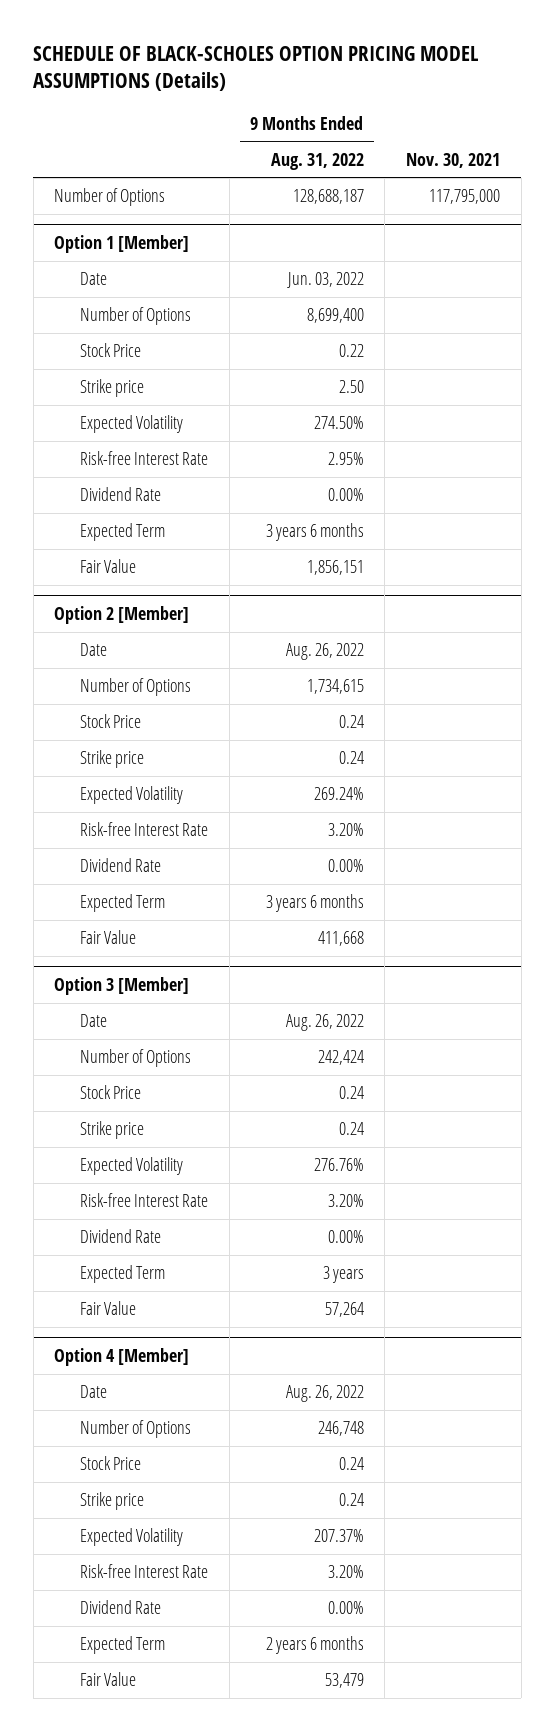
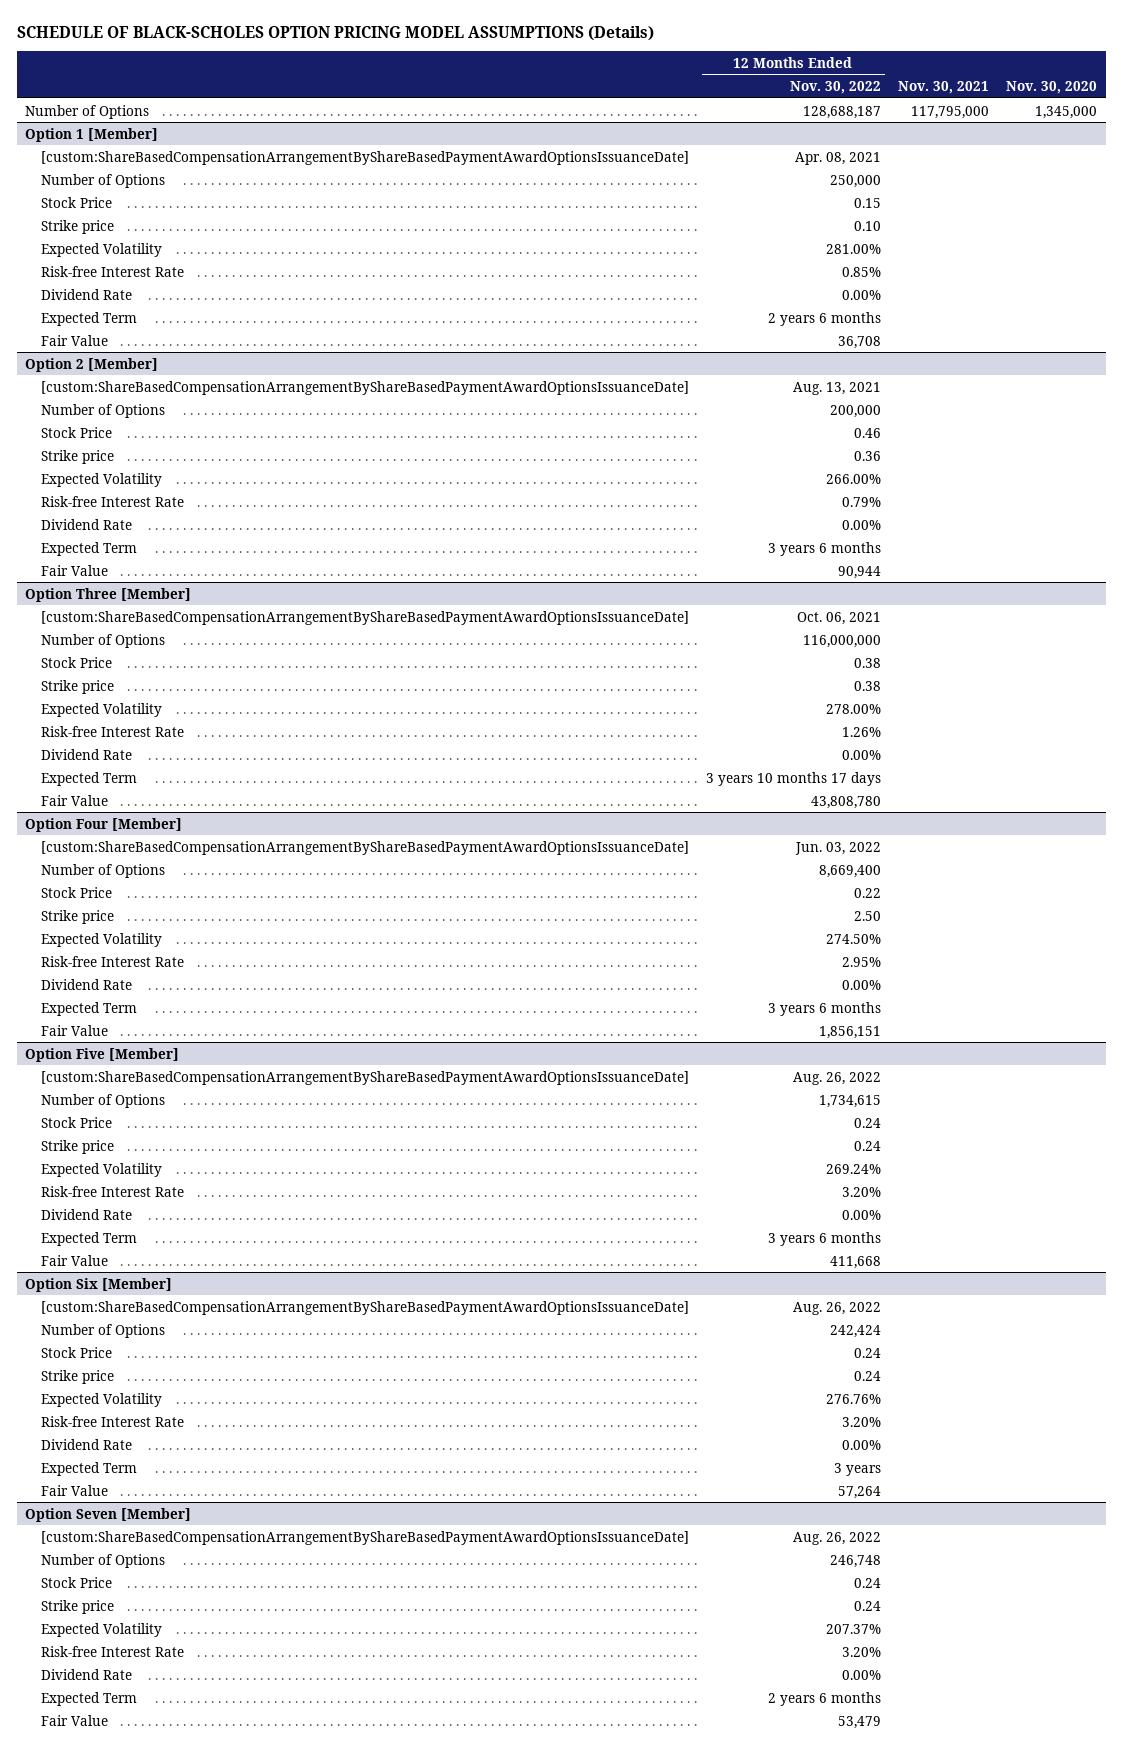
- | 9 Months Ended Aug. 31, 2022 | Nov. 30, 2021
+ | 12 Months Ended Nov. 30, 2022 | Nov. 30, 2021 | Nov. 30, 2020
@ Option 1 [Member]
- Date | Jun. 03, 2022 |
+ [custom:ShareBasedCompensationArrangementByShareBasedPaymentAwardOptionsIssuanceDate] | Apr. 08, 2021 | |
@ Option 2 [Member]
- Date | Aug. 26, 2022 |
+ [custom:ShareBasedCompensationArrangementByShareBasedPaymentAwardOptionsIssuanceDate] | Aug. 13, 2021 | |
- Option 3 [Member]
- Date | Aug. 26, 2022 |
+ Option Three [Member]
+ [custom:ShareBasedCompensationArrangementByShareBasedPaymentAwardOptionsIssuanceDate] | Oct. 06, 2021 | |
- Option 4 [Member]
- Date | Aug. 26, 2022 |
+ Option Four [Member]
+ [custom:ShareBasedCompensationArrangementByShareBasedPaymentAwardOptionsIssuanceDate] | Jun. 03, 2022 | |
+ Option Five [Member]
+ [custom:ShareBasedCompensationArrangementByShareBasedPaymentAwardOptionsIssuanceDate] | Aug. 26, 2022 | |
+ Number of Options | 1,734,615 | |
+ Stock Price | 0.24 | |
+ Strike price | 0.24 | |
+ Expected Volatility | 269.24% | |
+ Risk-free Interest Rate | 3.20% | |
+ Dividend Rate | 0.00% | |
+ Expected Term | 3 years 6 months | |
+ Fair Value | 411,668 | |
+ Option Six [Member]
+ [custom:ShareBasedCompensationArrangementByShareBasedPaymentAwardOptionsIssuanceDate] | Aug. 26, 2022 | |
+ Number of Options | 242,424 | |
+ Stock Price | 0.24 | |
+ Strike price | 0.24 | |
+ Expected Volatility | 276.76% | |
+ Risk-free Interest Rate | 3.20% | |
+ Dividend Rate | 0.00% | |
+ Expected Term | 3 years | |
+ Fair Value | 57,264 | |
+ Option Seven [Member]
+ [custom:ShareBasedCompensationArrangementByShareBasedPaymentAwardOptionsIssuanceDate] | Aug. 26, 2022 | |
+ Number of Options | 246,748 | |
+ Stock Price | 0.24 | |
+ Strike price | 0.24 | |
+ Expected Volatility | 207.37% | |
+ Risk-free Interest Rate | 3.20% | |
+ Dividend Rate | 0.00% | |
+ Expected Term | 2 years 6 months | |
+ Fair Value | 53,479 | |

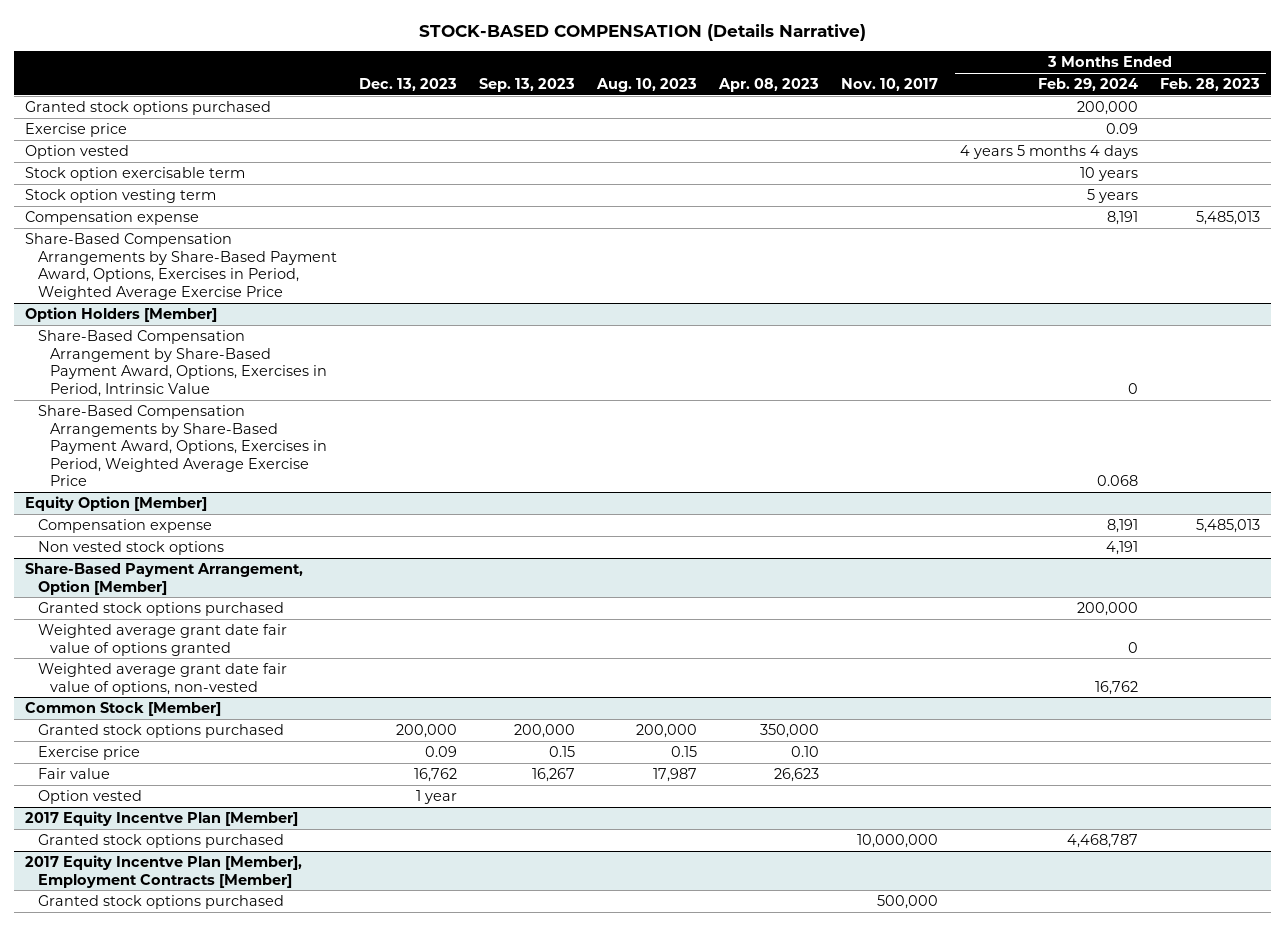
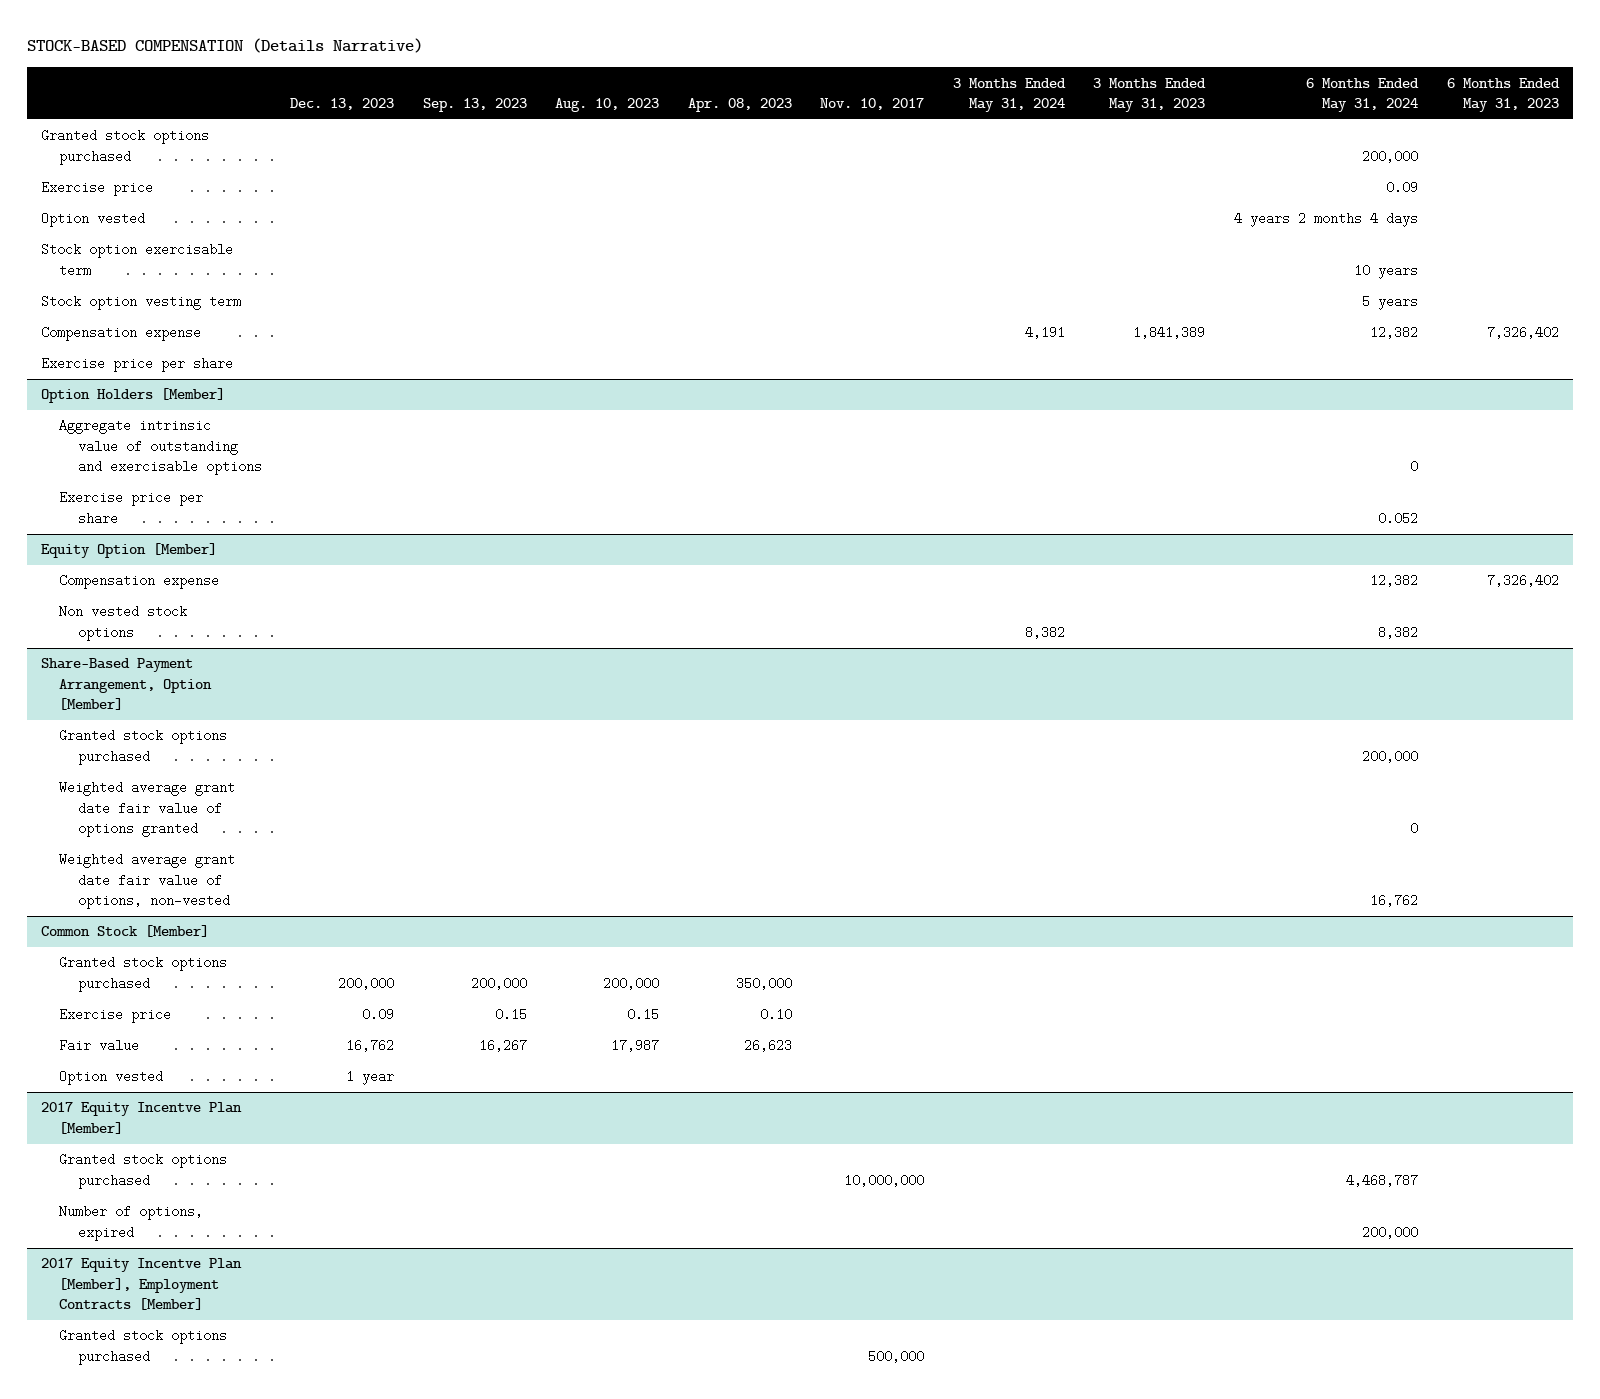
- | Dec. 13, 2023 | Sep. 13, 2023 | Aug. 10, 2023 | Apr. 08, 2023 | Nov. 10, 2017 | 3 Months Ended Feb. 29, 2024 | 3 Months Ended Feb. 28, 2023
+ | Dec. 13, 2023 | Sep. 13, 2023 | Aug. 10, 2023 | Apr. 08, 2023 | Nov. 10, 2017 | 3 Months Ended May 31, 2024 | 3 Months Ended May 31, 2023 | 6 Months Ended May 31, 2024 | 6 Months Ended May 31, 2023
- Share-Based Compensation Arrangements by Share-Based Payment Award, Options, Exercises in Period, Weighted Average Exercise Price
+ Exercise price per share
@ Option Holders [Member]
- Share-Based Compensation Arrangement by Share-Based Payment Award, Options, Exercises in Period, Intrinsic Value | | | | | | 0 |
- Share-Based Compensation Arrangements by Share-Based Payment Award, Options, Exercises in Period, Weighted Average Exercise Price | | | | | | 0.068 |
+ Aggregate intrinsic value of outstanding and exercisable options | | | | | | | | 0 |
+ Exercise price per share | | | | | | | | 0.052 |
@ 2017 Equity Incentve Plan [Member]
+ Number of options, expired | | | | | | | | 200,000 |

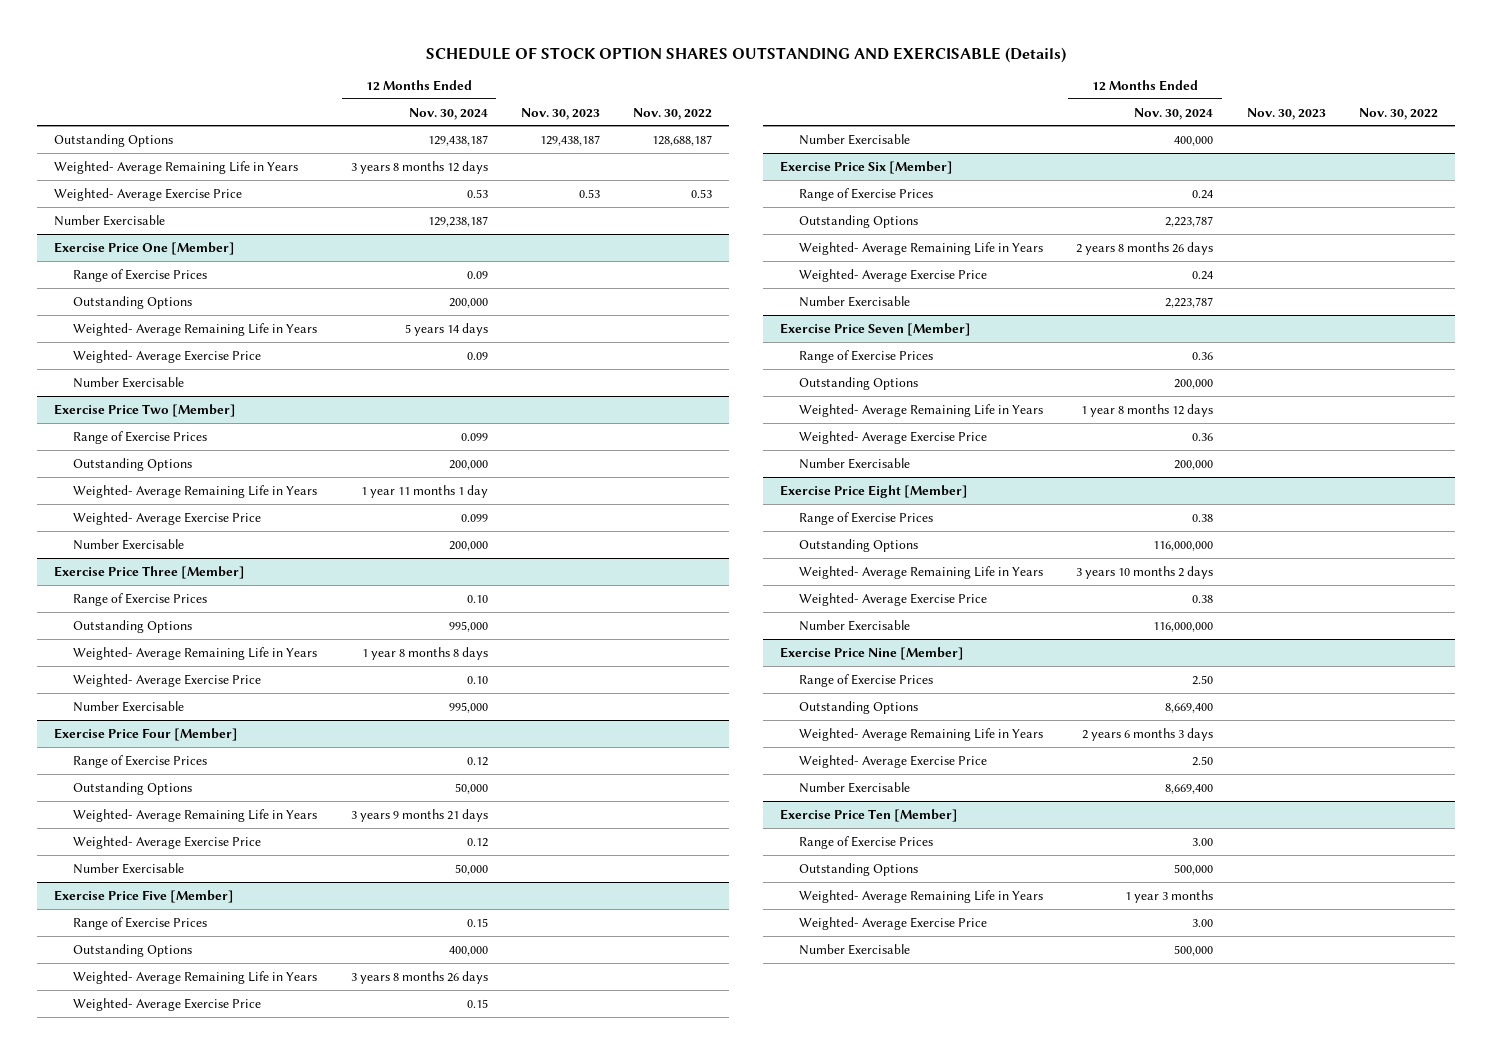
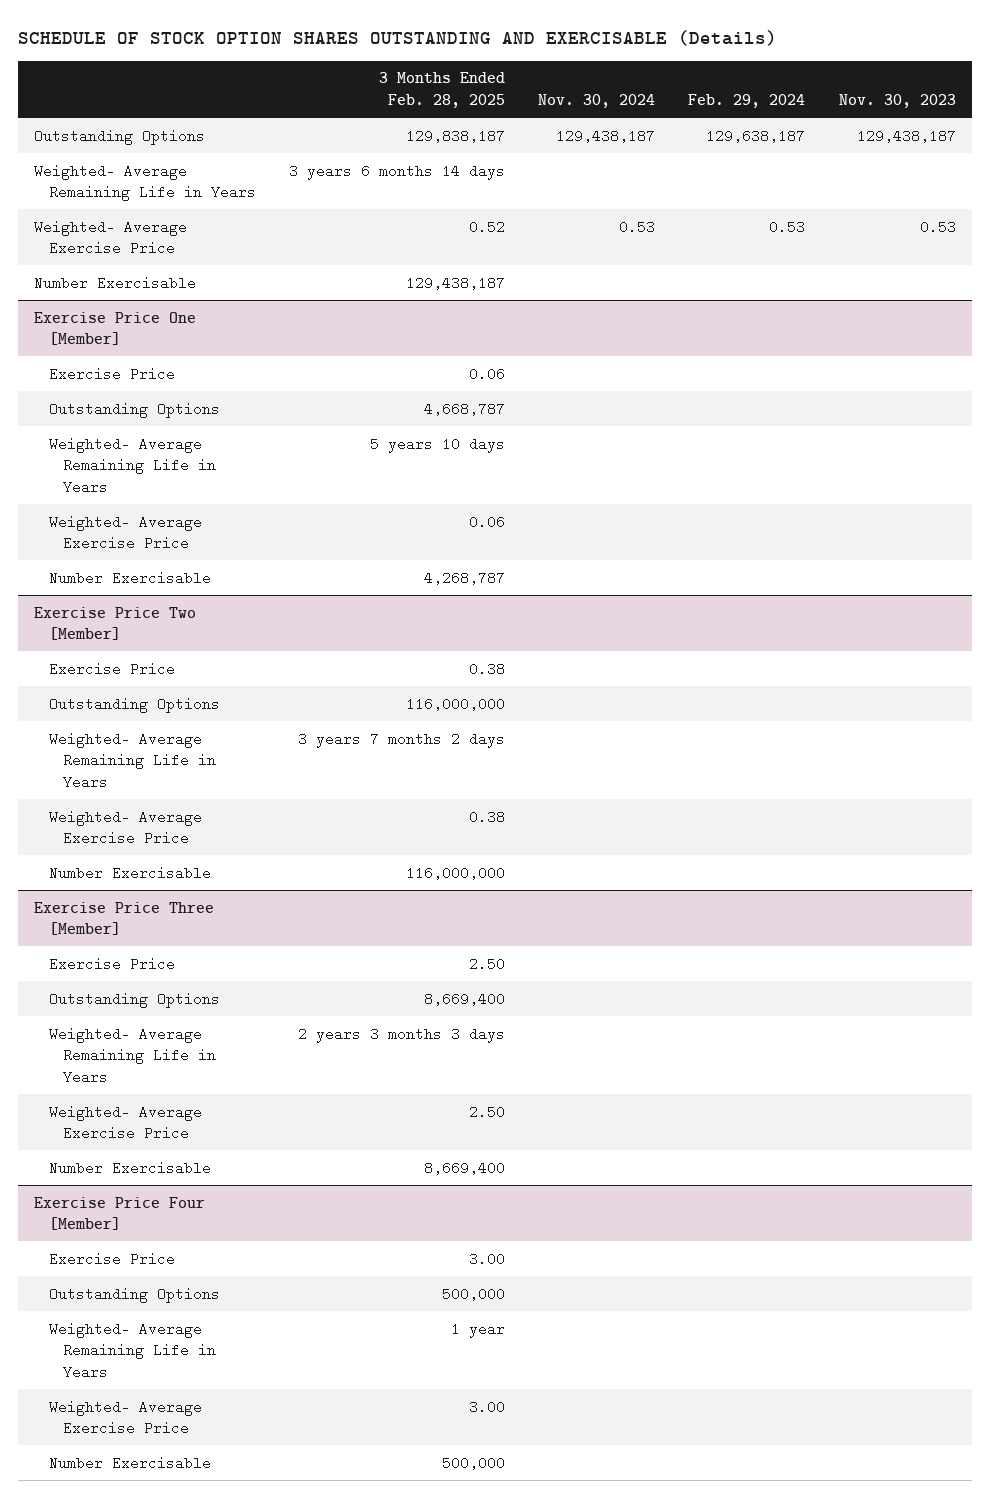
- | 12 Months Ended Nov. 30, 2024 | Nov. 30, 2023 | Nov. 30, 2022
+ | 3 Months Ended Feb. 28, 2025 | Nov. 30, 2024 | Feb. 29, 2024 | Nov. 30, 2023
@ Exercise Price One [Member]
- Range of Exercise Prices | 0.09 | |
+ Exercise Price | 0.06 | | |
@ Exercise Price Two [Member]
- Range of Exercise Prices | 0.099 | |
+ Exercise Price | 0.38 | | |
@ Exercise Price Three [Member]
- Range of Exercise Prices | 0.10 | |
+ Exercise Price | 2.50 | | |
@ Exercise Price Four [Member]
- Range of Exercise Prices | 0.12 | |
+ Exercise Price | 3.00 | | |
- Exercise Price Five [Member]
- Range of Exercise Prices | 0.15 | |
- Outstanding Options | 400,000 | |
- Weighted- Average Remaining Life in Years | 3 years 8 months 26 days | |
- Weighted- Average Exercise Price | 0.15 | |
- Number Exercisable | 400,000 | |
- Exercise Price Six [Member]
- Range of Exercise Prices | 0.24 | |
- Outstanding Options | 2,223,787 | |
- Weighted- Average Remaining Life in Years | 2 years 8 months 26 days | |
- Weighted- Average Exercise Price | 0.24 | |
- Number Exercisable | 2,223,787 | |
- Exercise Price Seven [Member]
- Range of Exercise Prices | 0.36 | |
- Outstanding Options | 200,000 | |
- Weighted- Average Remaining Life in Years | 1 year 8 months 12 days | |
- Weighted- Average Exercise Price | 0.36 | |
- Number Exercisable | 200,000 | |
- Exercise Price Eight [Member]
- Range of Exercise Prices | 0.38 | |
- Outstanding Options | 116,000,000 | |
- Weighted- Average Remaining Life in Years | 3 years 10 months 2 days | |
- Weighted- Average Exercise Price | 0.38 | |
- Number Exercisable | 116,000,000 | |
- Exercise Price Nine [Member]
- Range of Exercise Prices | 2.50 | |
- Outstanding Options | 8,669,400 | |
- Weighted- Average Remaining Life in Years | 2 years 6 months 3 days | |
- Weighted- Average Exercise Price | 2.50 | |
- Number Exercisable | 8,669,400 | |
- Exercise Price Ten [Member]
- Range of Exercise Prices | 3.00 | |
- Outstanding Options | 500,000 | |
- Weighted- Average Remaining Life in Years | 1 year 3 months | |
- Weighted- Average Exercise Price | 3.00 | |
- Number Exercisable | 500,000 | |

